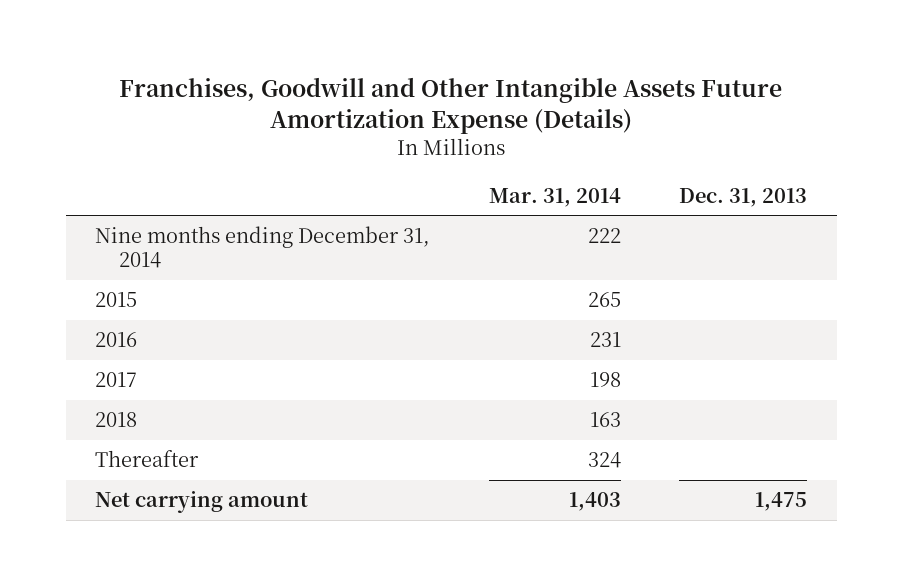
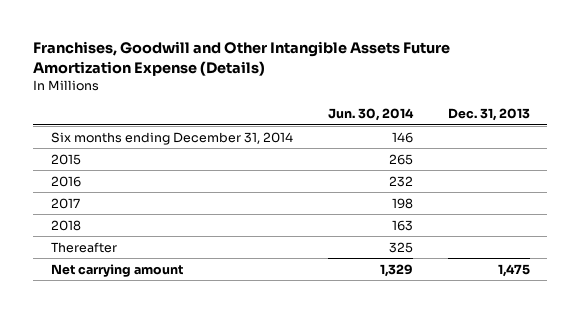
- | Mar. 31, 2014 | Dec. 31, 2013
+ | Jun. 30, 2014 | Dec. 31, 2013
- Nine months ending December 31, 2014 | 222 |
+ Six months ending December 31, 2014 | 146 |

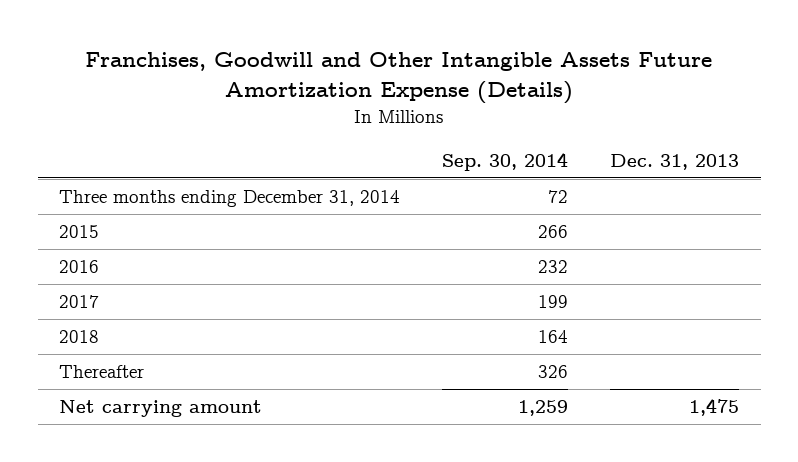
- | Jun. 30, 2014 | Dec. 31, 2013
+ | Sep. 30, 2014 | Dec. 31, 2013
- Six months ending December 31, 2014 | 146 |
+ Three months ending December 31, 2014 | 72 |

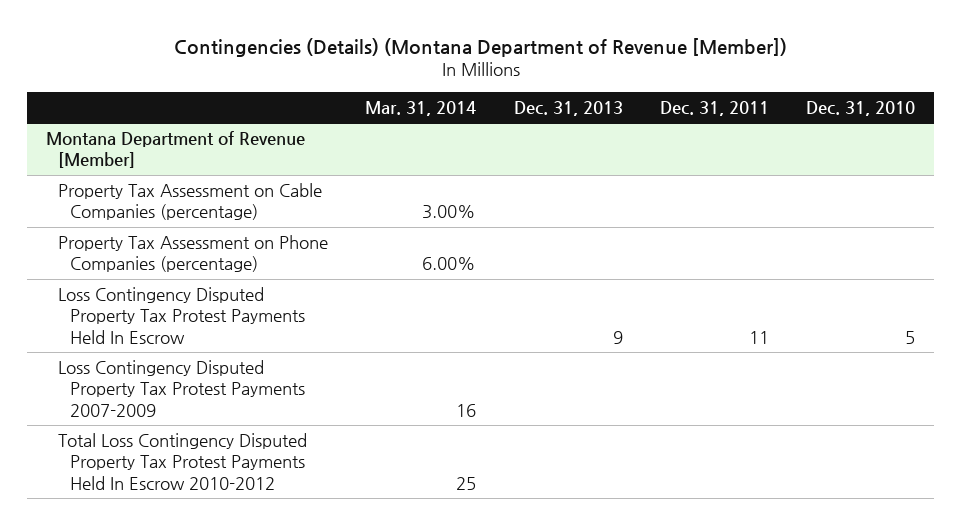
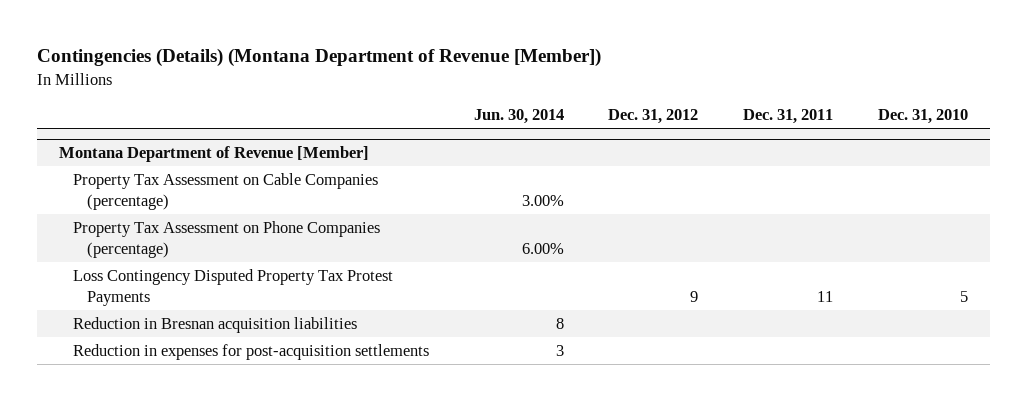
- | Mar. 31, 2014 | Dec. 31, 2013 | Dec. 31, 2011 | Dec. 31, 2010
+ | Jun. 30, 2014 | Dec. 31, 2012 | Dec. 31, 2011 | Dec. 31, 2010
@ Montana Department of Revenue [Member]
- Loss Contingency Disputed Property Tax Protest Payments Held In Escrow | | 9 | 11 | 5
- Loss Contingency Disputed Property Tax Protest Payments 2007-2009 | 16 | | |
- Total Loss Contingency Disputed Property Tax Protest Payments Held In Escrow 2010-2012 | 25 | | |
+ Loss Contingency Disputed Property Tax Protest Payments | | 9 | 11 | 5
+ Reduction in Bresnan acquisition liabilities | 8 | | |
+ Reduction in expenses for post-acquisition settlements | 3 | | |

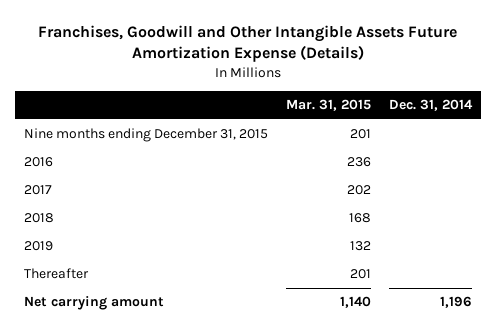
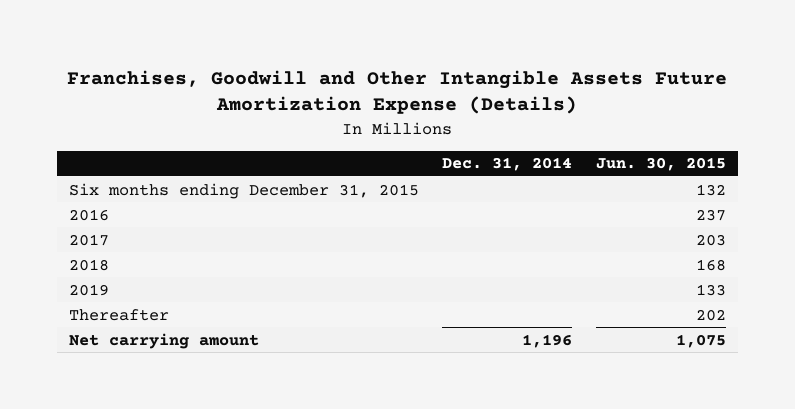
- | Mar. 31, 2015 | Dec. 31, 2014
+ | Dec. 31, 2014 | Jun. 30, 2015
- Nine months ending December 31, 2015 | 201 |
+ Six months ending December 31, 2015 | | 132

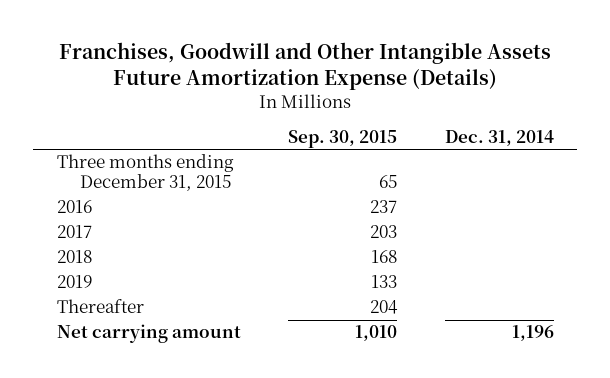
- | Dec. 31, 2014 | Jun. 30, 2015
+ | Sep. 30, 2015 | Dec. 31, 2014
- Six months ending December 31, 2015 | | 132
+ Three months ending December 31, 2015 | 65 |

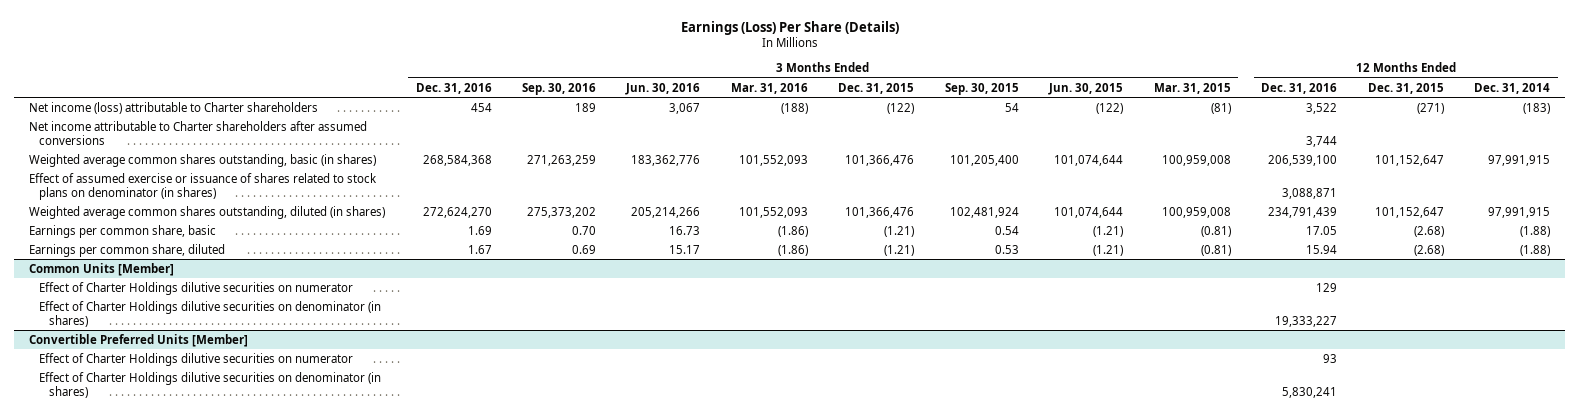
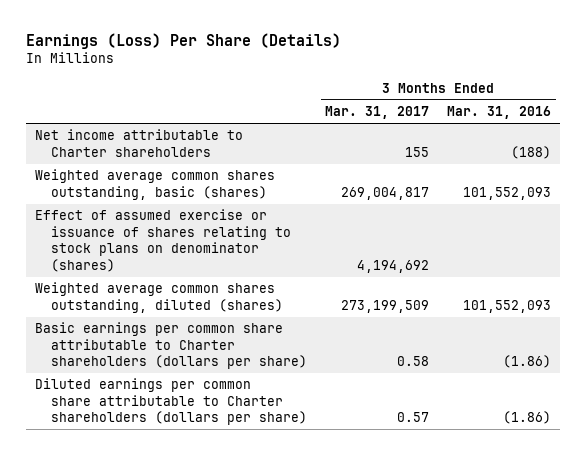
- | 3 Months Ended Dec. 31, 2016 | 3 Months Ended Sep. 30, 2016 | 3 Months Ended Jun. 30, 2016 | 3 Months Ended Mar. 31, 2016 | 3 Months Ended Dec. 31, 2015 | 3 Months Ended Sep. 30, 2015 | 3 Months Ended Jun. 30, 2015 | 3 Months Ended Mar. 31, 2015 | 12 Months Ended Dec. 31, 2016 | 12 Months Ended Dec. 31, 2015 | 12 Months Ended Dec. 31, 2014
+ | 3 Months Ended Mar. 31, 2017 | 3 Months Ended Mar. 31, 2016
- Net income (loss) attributable to Charter shareholders | 454 | 189 | 3,067 | (188) | (122) | 54 | (122) | (81) | 3,522 | (271) | (183)
- Net income attributable to Charter shareholders after assumed conversions | | | | | | | | | 3,744 | |
- Weighted average common shares outstanding, basic (in shares) | 268,584,368 | 271,263,259 | 183,362,776 | 101,552,093 | 101,366,476 | 101,205,400 | 101,074,644 | 100,959,008 | 206,539,100 | 101,152,647 | 97,991,915
- Effect of assumed exercise or issuance of shares related to stock plans on denominator (in shares) | | | | | | | | | 3,088,871 | |
- Weighted average common shares outstanding, diluted (in shares) | 272,624,270 | 275,373,202 | 205,214,266 | 101,552,093 | 101,366,476 | 102,481,924 | 101,074,644 | 100,959,008 | 234,791,439 | 101,152,647 | 97,991,915
- Earnings per common share, basic | 1.69 | 0.70 | 16.73 | (1.86) | (1.21) | 0.54 | (1.21) | (0.81) | 17.05 | (2.68) | (1.88)
- Earnings per common share, diluted | 1.67 | 0.69 | 15.17 | (1.86) | (1.21) | 0.53 | (1.21) | (0.81) | 15.94 | (2.68) | (1.88)
- Common Units [Member]
- Effect of Charter Holdings dilutive securities on numerator | | | | | | | | | 129 | |
- Effect of Charter Holdings dilutive securities on denominator (in shares) | | | | | | | | | 19,333,227 | |
- Convertible Preferred Units [Member]
- Effect of Charter Holdings dilutive securities on numerator | | | | | | | | | 93 | |
- Effect of Charter Holdings dilutive securities on denominator (in shares) | | | | | | | | | 5,830,241 | |
+ Net income attributable to Charter shareholders | 155 | (188)
+ Weighted average common shares outstanding, basic (shares) | 269,004,817 | 101,552,093
+ Effect of assumed exercise or issuance of shares relating to stock plans on denominator (shares) | 4,194,692 |
+ Weighted average common shares outstanding, diluted (shares) | 273,199,509 | 101,552,093
+ Basic earnings per common share attributable to Charter shareholders (dollars per share) | 0.58 | (1.86)
+ Diluted earnings per common share attributable to Charter shareholders (dollars per share) | 0.57 | (1.86)

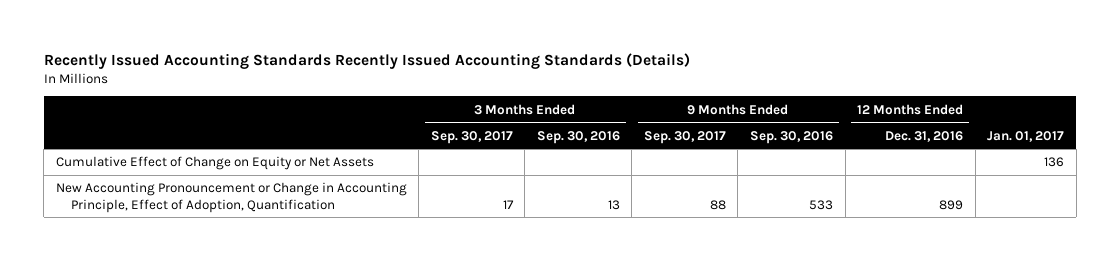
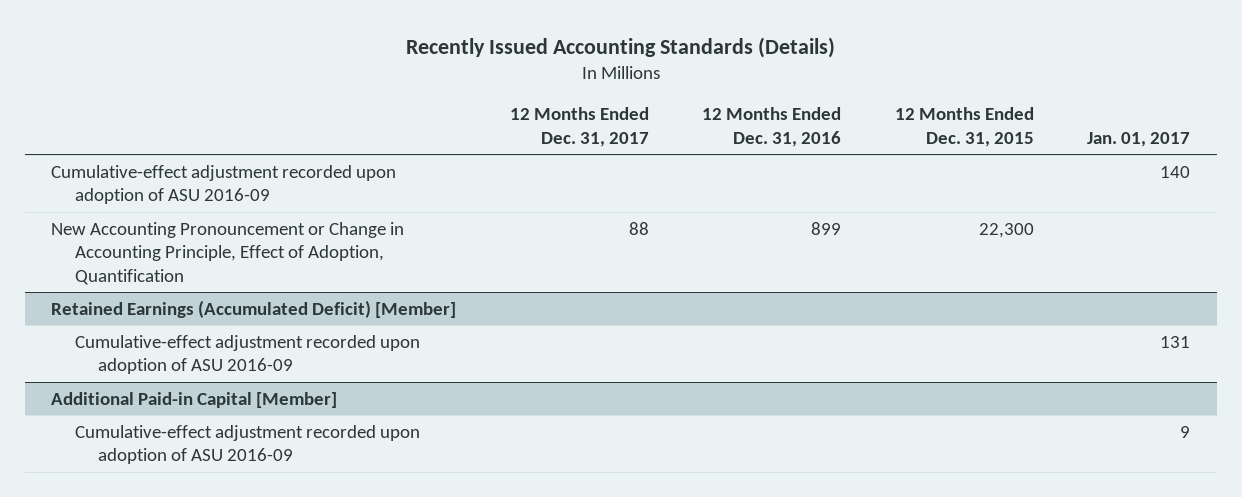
- Recently Issued Accounting Standards Recently Issued Accounting Standards (Details)
+ Recently Issued Accounting Standards (Details)
- | 3 Months Ended Sep. 30, 2017 | 3 Months Ended Sep. 30, 2016 | 9 Months Ended Sep. 30, 2017 | 9 Months Ended Sep. 30, 2016 | 12 Months Ended Dec. 31, 2016 | Jan. 01, 2017
+ | 12 Months Ended Dec. 31, 2017 | 12 Months Ended Dec. 31, 2016 | 12 Months Ended Dec. 31, 2015 | Jan. 01, 2017
- Cumulative Effect of Change on Equity or Net Assets | | | | | | 136
+ Cumulative-effect adjustment recorded upon adoption of ASU 2016-09 | | | | 140
+ Retained Earnings (Accumulated Deficit) [Member]
+ Cumulative-effect adjustment recorded upon adoption of ASU 2016-09 | | | | 131
+ Additional Paid-in Capital [Member]
+ Cumulative-effect adjustment recorded upon adoption of ASU 2016-09 | | | | 9

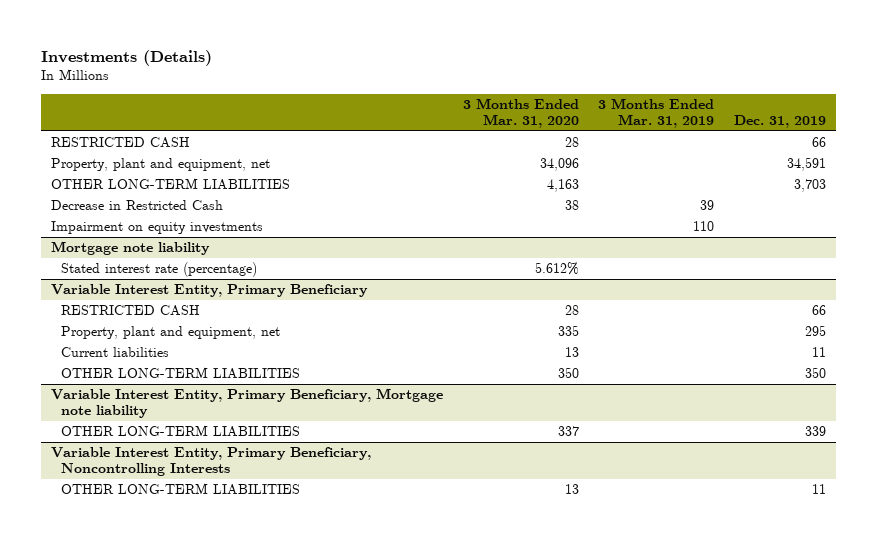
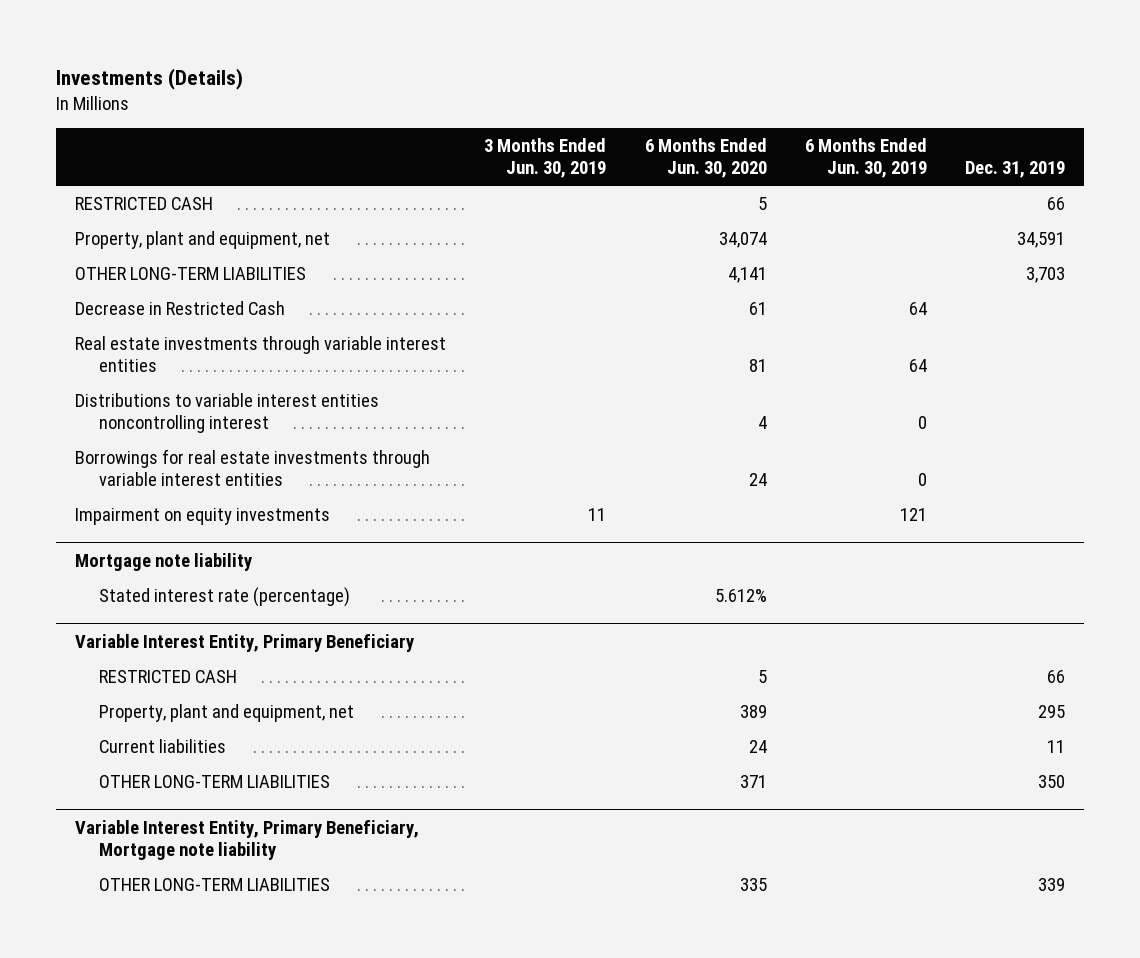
- | 3 Months Ended Mar. 31, 2020 | 3 Months Ended Mar. 31, 2019 | Dec. 31, 2019
+ | 3 Months Ended Jun. 30, 2019 | 6 Months Ended Jun. 30, 2020 | 6 Months Ended Jun. 30, 2019 | Dec. 31, 2019
+ Real estate investments through variable interest entities | | 81 | 64 |
+ Distributions to variable interest entities noncontrolling interest | | 4 | 0 |
+ Borrowings for real estate investments through variable interest entities | | 24 | 0 |
- Variable Interest Entity, Primary Beneficiary, Noncontrolling Interests
- OTHER LONG-TERM LIABILITIES | 13 | | 11

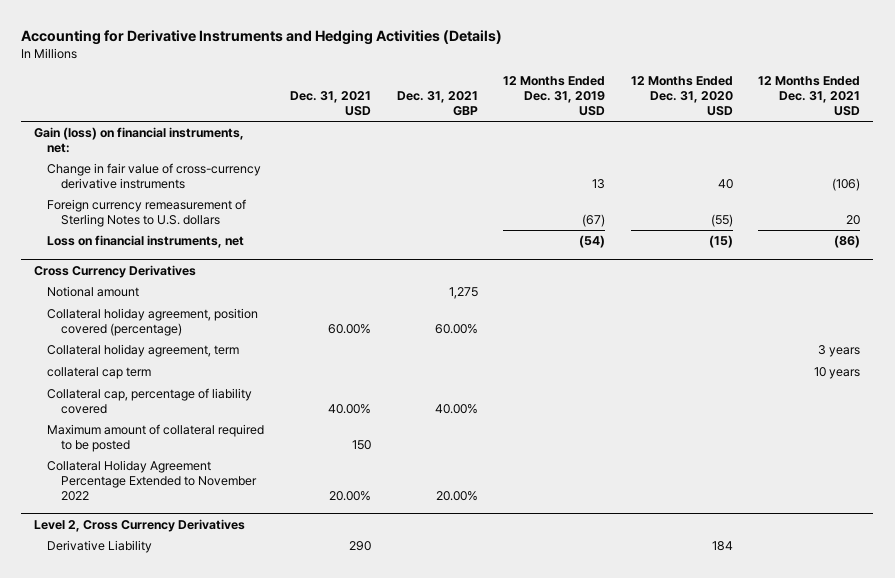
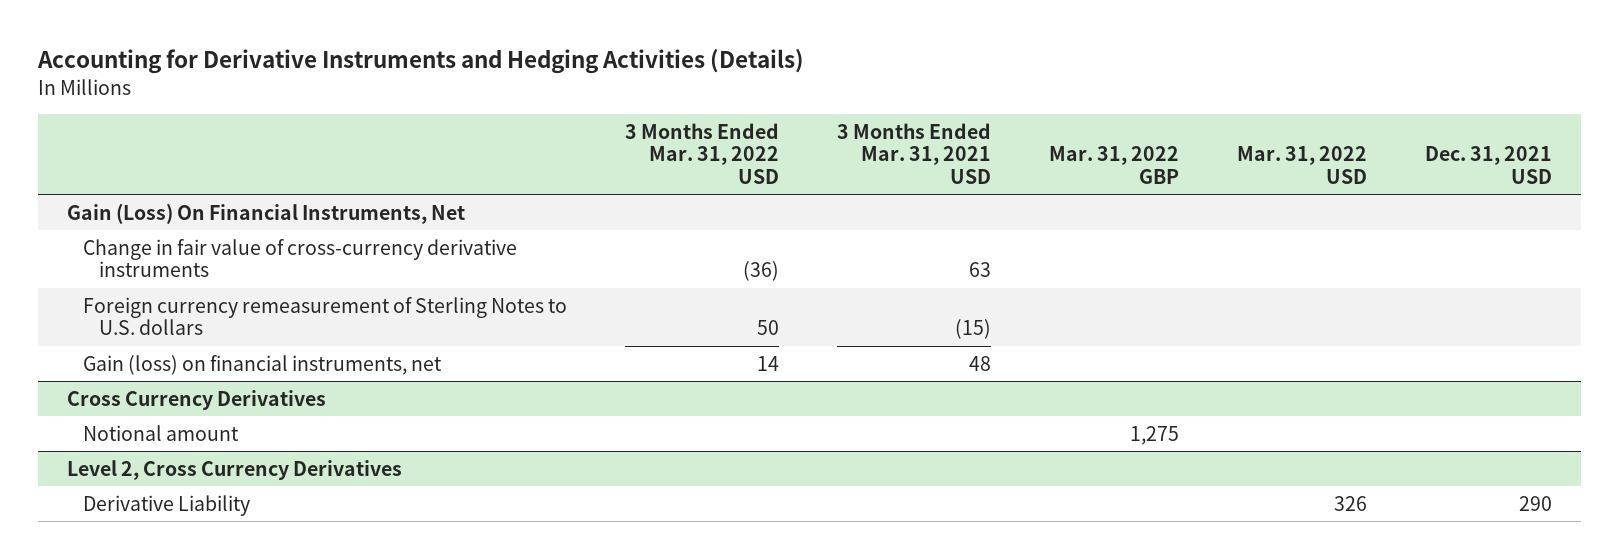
- | Dec. 31, 2021 USD | Dec. 31, 2021 GBP | 12 Months Ended Dec. 31, 2019 USD | 12 Months Ended Dec. 31, 2020 USD | 12 Months Ended Dec. 31, 2021 USD
+ | 3 Months Ended Mar. 31, 2022 USD | 3 Months Ended Mar. 31, 2021 USD | Mar. 31, 2022 GBP | Mar. 31, 2022 USD | Dec. 31, 2021 USD
- Gain (loss) on financial instruments, net:
+ Gain (Loss) On Financial Instruments, Net
- Loss on financial instruments, net | | | (54) | (15) | (86)
+ Gain (loss) on financial instruments, net | 14 | 48 | | |
@ Cross Currency Derivatives
- Collateral holiday agreement, position covered (percentage) | 60.00% | 60.00% | | |
- Collateral holiday agreement, term | | | | | 3 years
- collateral cap term | | | | | 10 years
- Collateral cap, percentage of liability covered | 40.00% | 40.00% | | |
- Maximum amount of collateral required to be posted | 150 | | | |
- Collateral Holiday Agreement Percentage Extended to November 2022 | 20.00% | 20.00% | | |

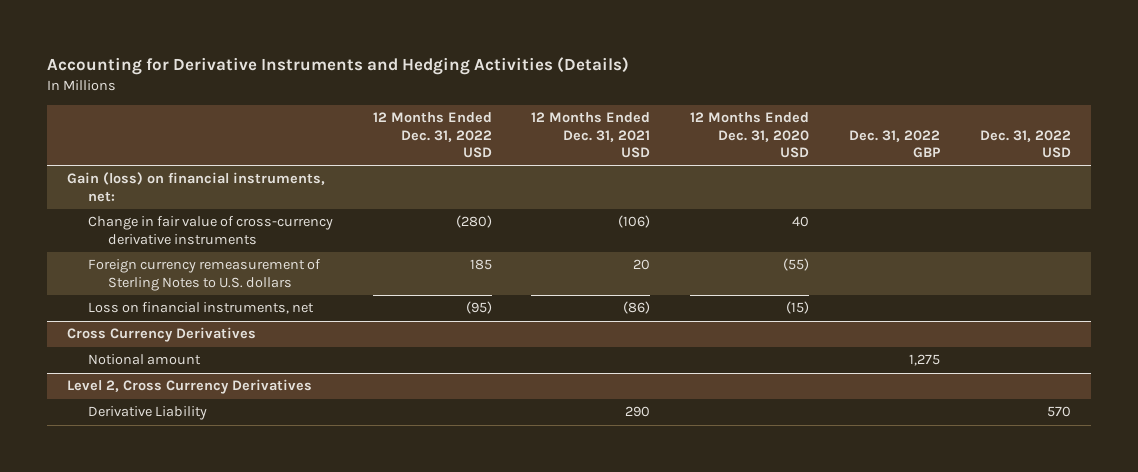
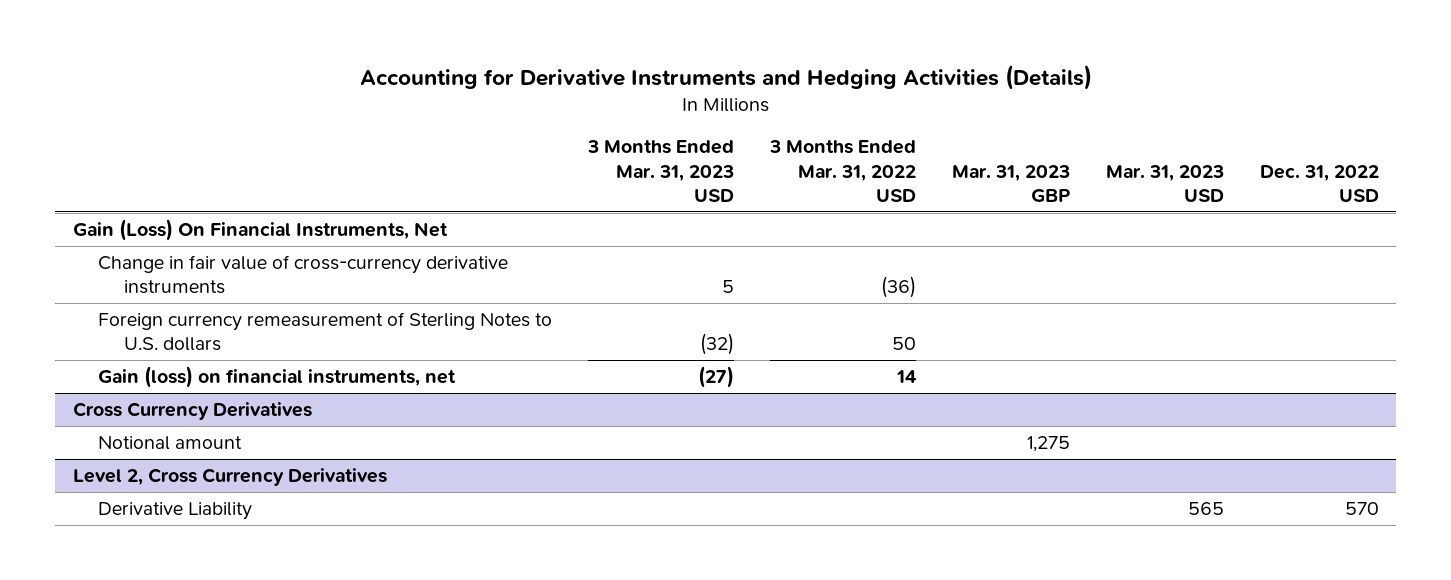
- | 12 Months Ended Dec. 31, 2022 USD | 12 Months Ended Dec. 31, 2021 USD | 12 Months Ended Dec. 31, 2020 USD | Dec. 31, 2022 GBP | Dec. 31, 2022 USD
+ | 3 Months Ended Mar. 31, 2023 USD | 3 Months Ended Mar. 31, 2022 USD | Mar. 31, 2023 GBP | Mar. 31, 2023 USD | Dec. 31, 2022 USD
- Gain (loss) on financial instruments, net:
+ Gain (Loss) On Financial Instruments, Net
- Loss on financial instruments, net | (95) | (86) | (15) | |
+ Gain (loss) on financial instruments, net | (27) | 14 | | |

